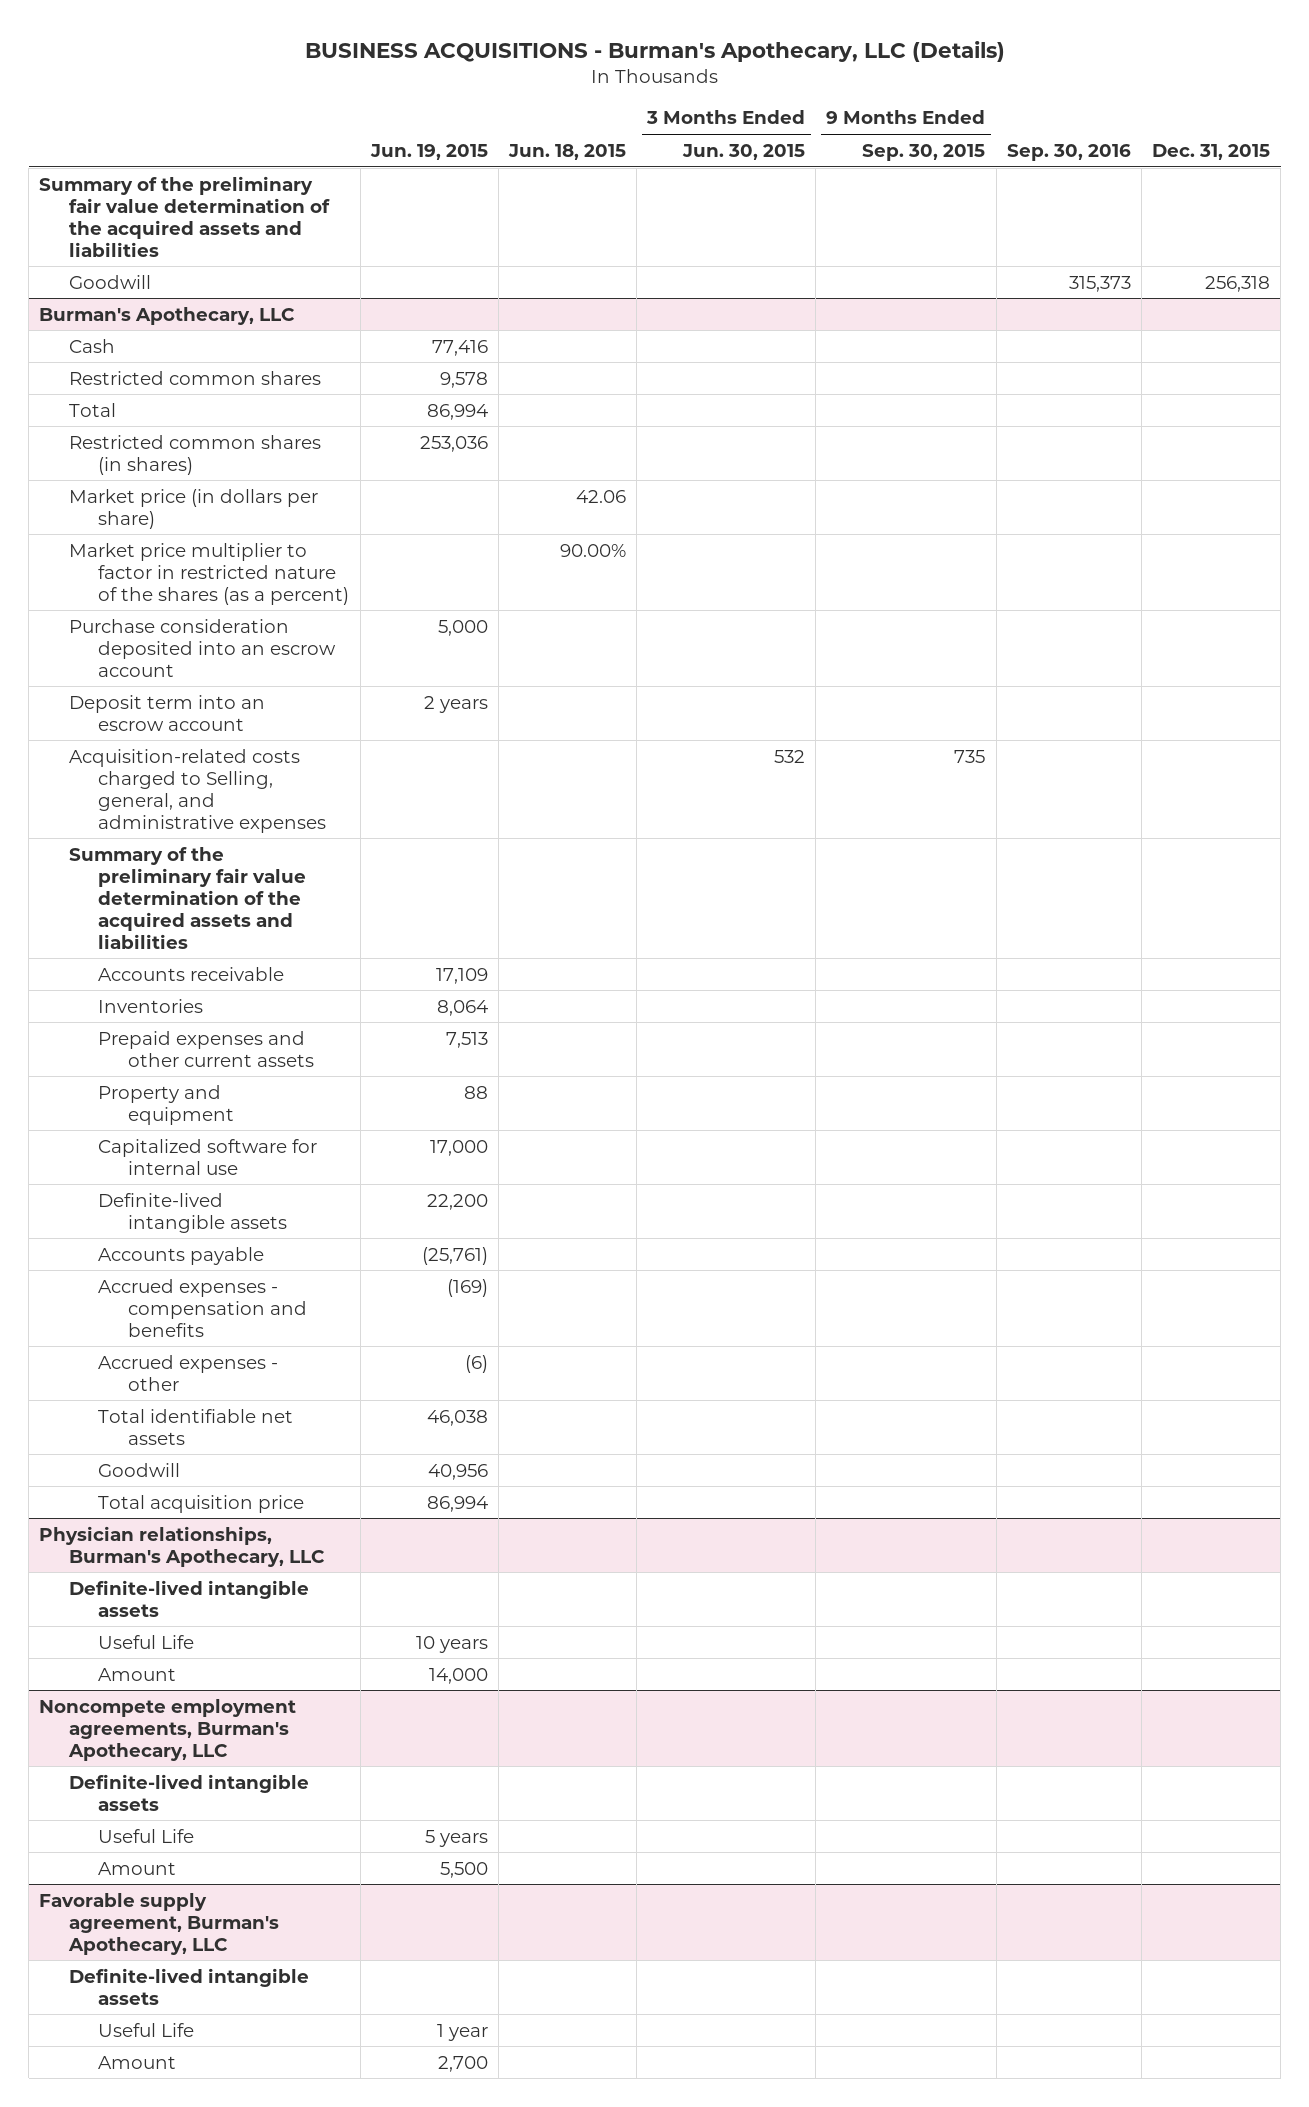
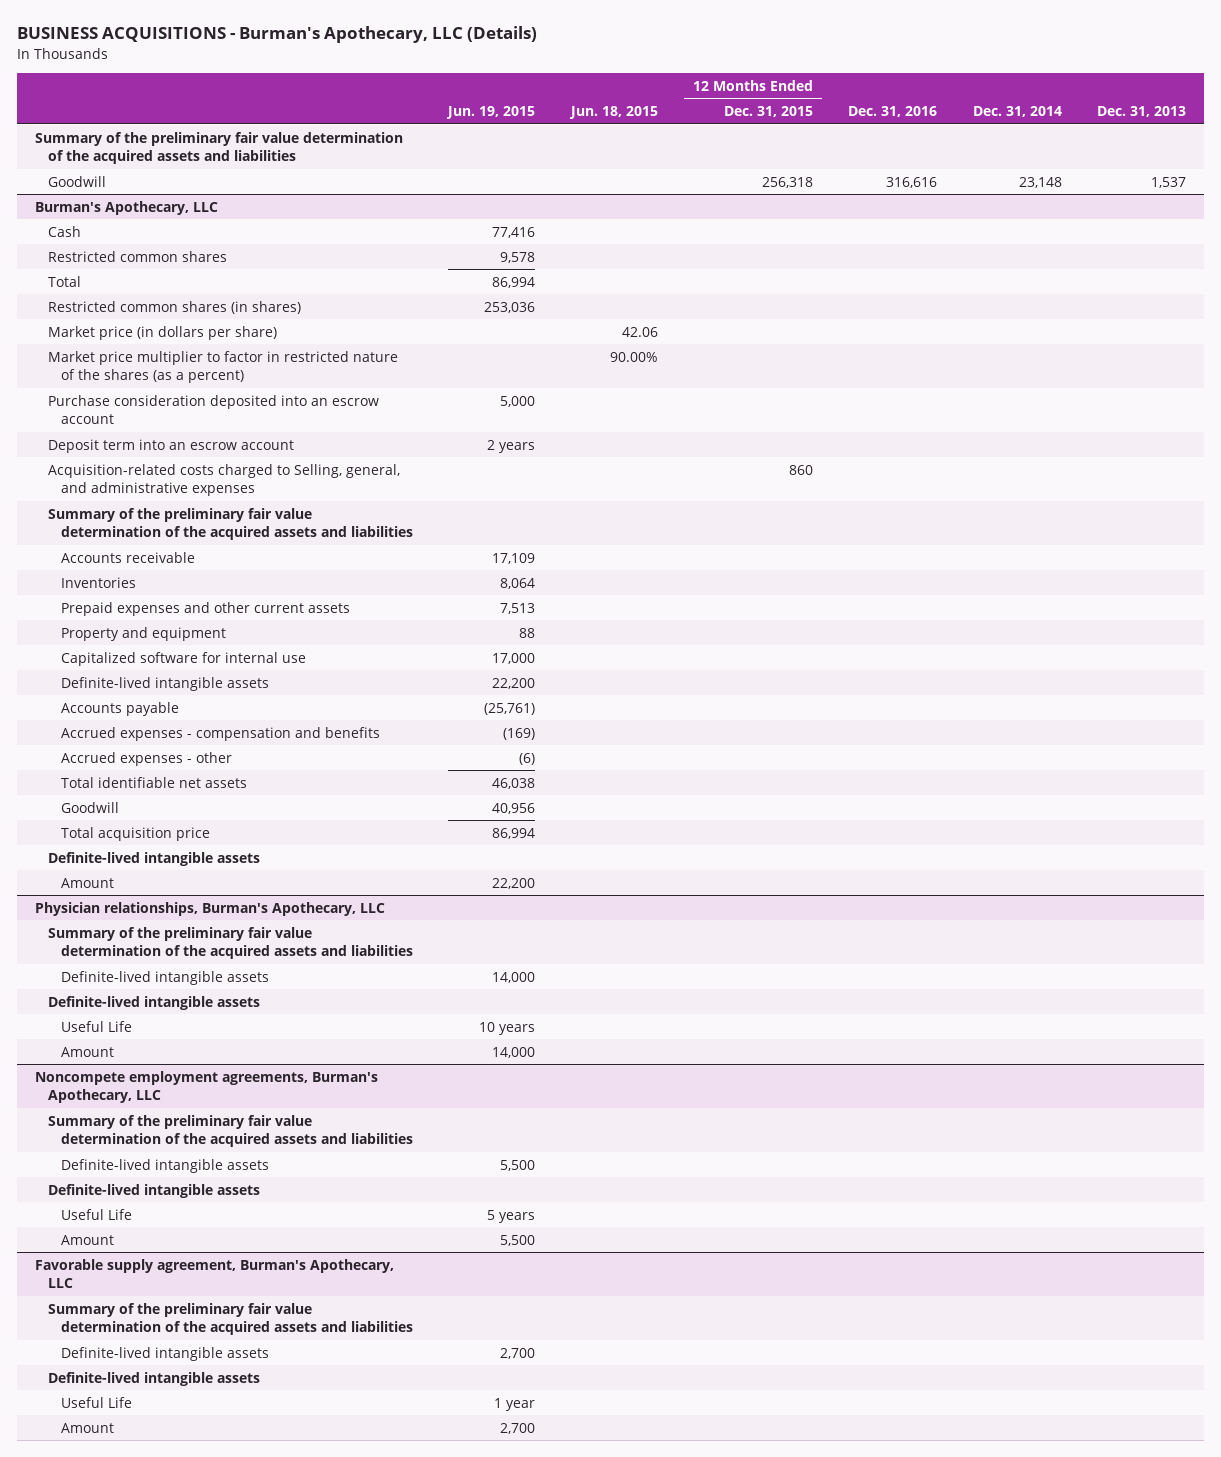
- | Jun. 19, 2015 | Jun. 18, 2015 | 3 Months Ended Jun. 30, 2015 | 9 Months Ended Sep. 30, 2015 | Sep. 30, 2016 | Dec. 31, 2015
+ | Jun. 19, 2015 | Jun. 18, 2015 | 12 Months Ended Dec. 31, 2015 | Dec. 31, 2016 | Dec. 31, 2014 | Dec. 31, 2013
@ Burman's Apothecary, LLC
+ Definite-lived intangible assets
+ Amount | 22,200 | | | | |
@ Physician relationships, Burman's Apothecary, LLC
+ Summary of the preliminary fair value determination of the acquired assets and liabilities
+ Definite-lived intangible assets | 14,000 | | | | |
@ Noncompete employment agreements, Burman's Apothecary, LLC
+ Summary of the preliminary fair value determination of the acquired assets and liabilities
+ Definite-lived intangible assets | 5,500 | | | | |
@ Favorable supply agreement, Burman's Apothecary, LLC
+ Summary of the preliminary fair value determination of the acquired assets and liabilities
+ Definite-lived intangible assets | 2,700 | | | | |

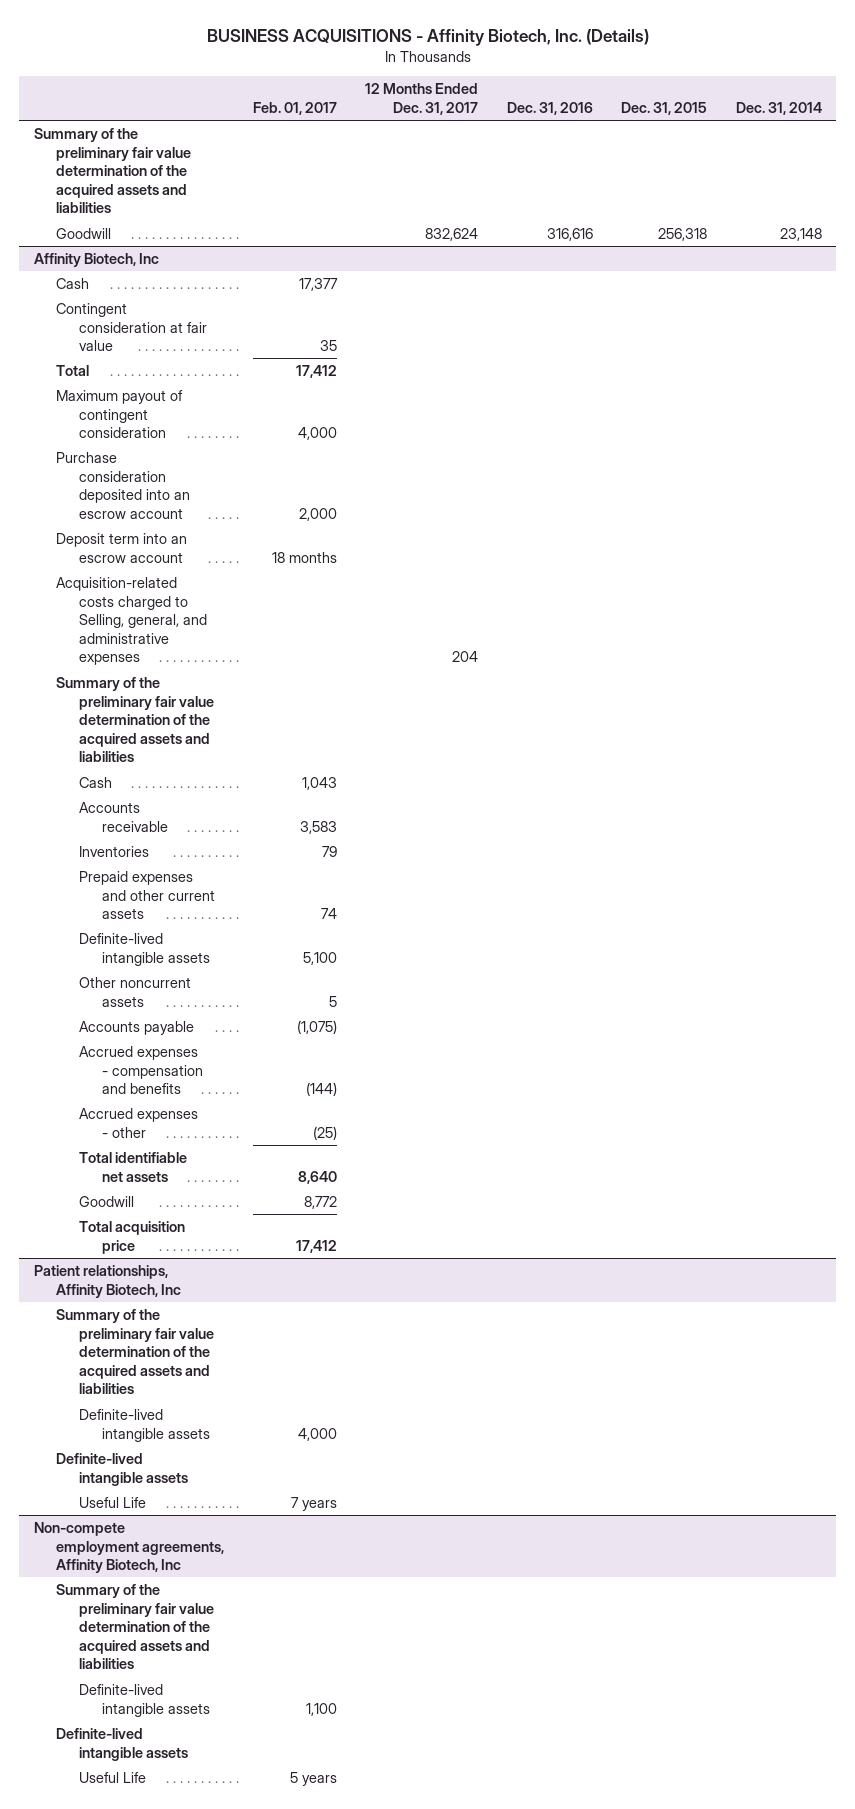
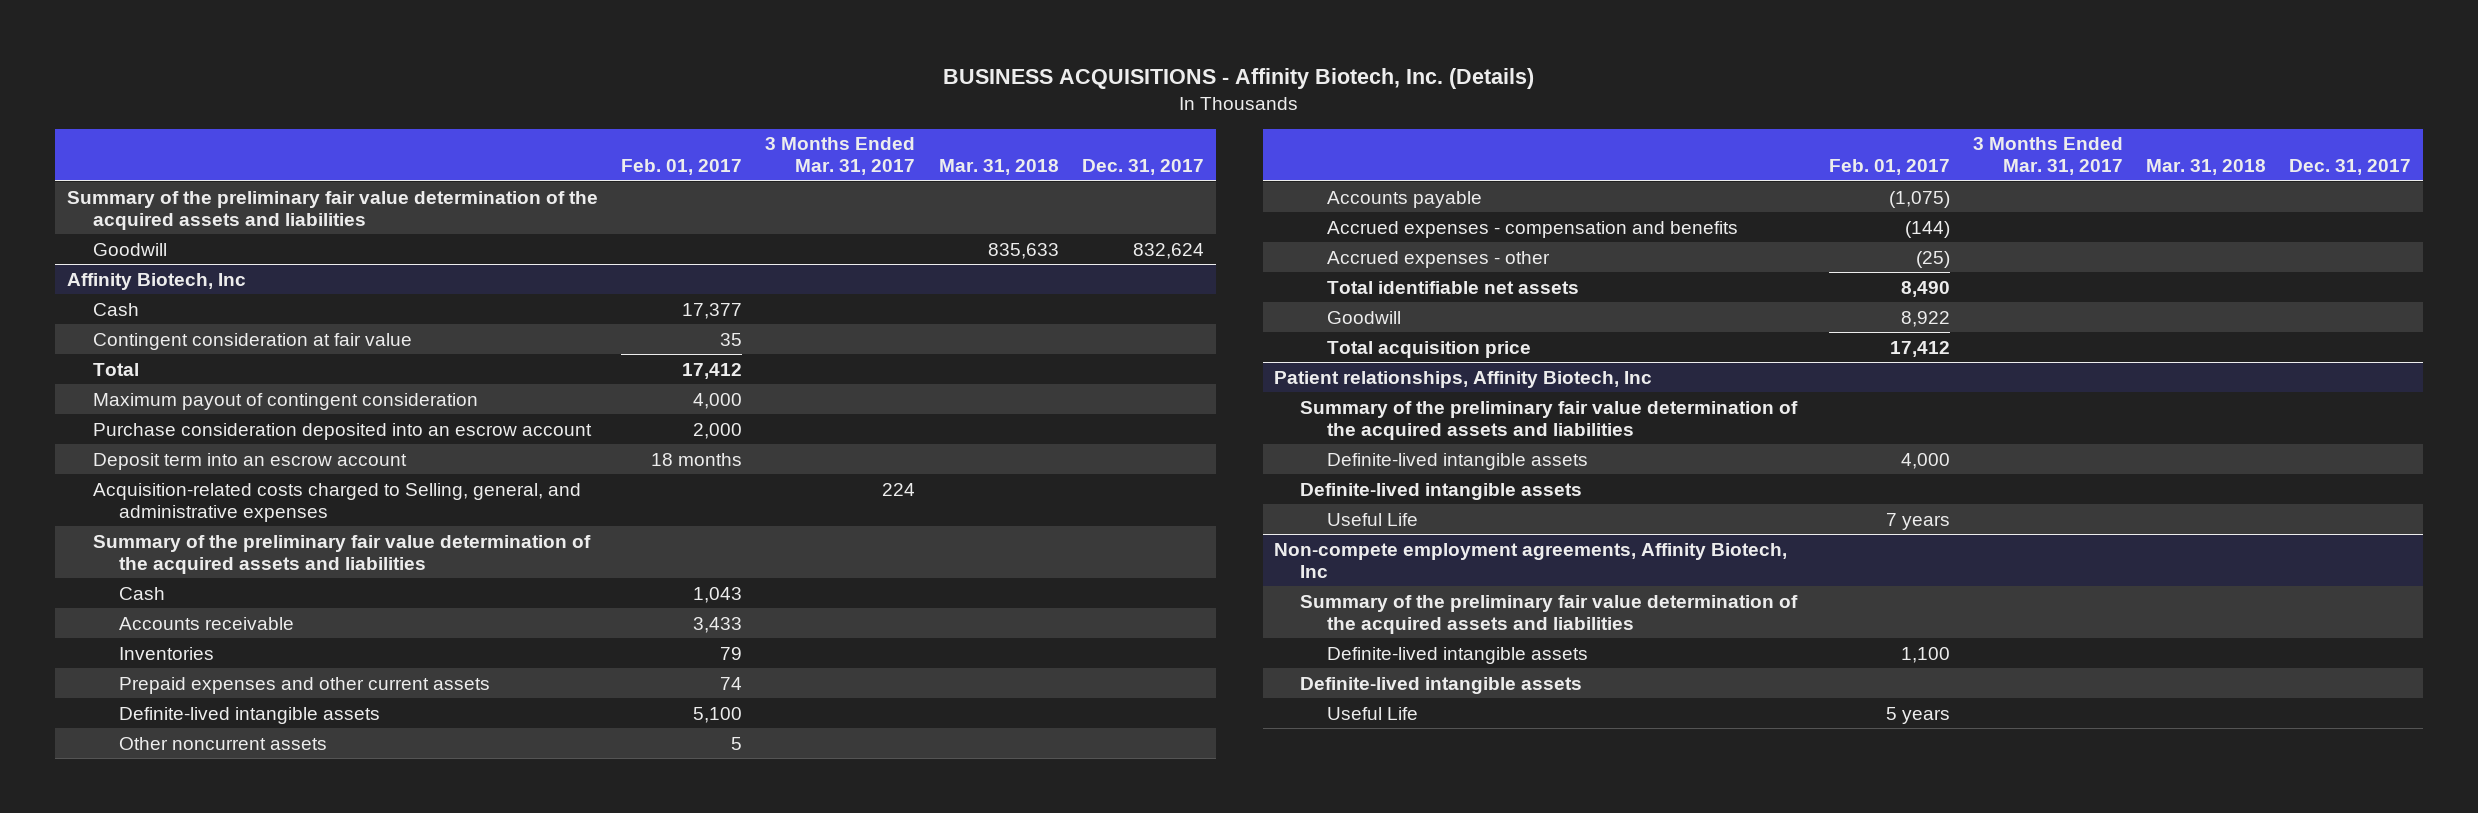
- | Feb. 01, 2017 | 12 Months Ended Dec. 31, 2017 | Dec. 31, 2016 | Dec. 31, 2015 | Dec. 31, 2014
+ | Feb. 01, 2017 | 3 Months Ended Mar. 31, 2017 | Mar. 31, 2018 | Dec. 31, 2017
@ Affinity Biotech, Inc
- Accounts receivable | 3,583 | | | |
+ Accounts receivable | 3,433 | | |
- Total identifiable net assets | 8,640 | | | |
- Goodwill | 8,772 | | | |
+ Total identifiable net assets | 8,490 | | |
+ Goodwill | 8,922 | | |

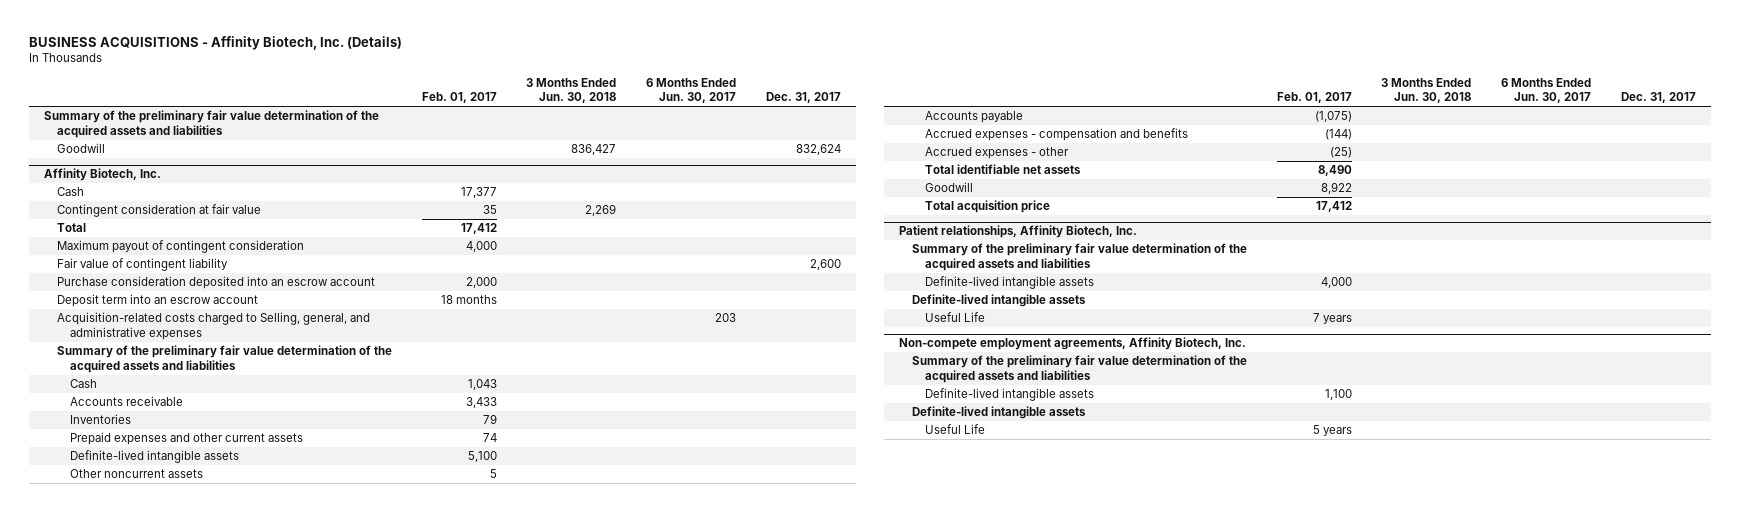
- | Feb. 01, 2017 | 3 Months Ended Mar. 31, 2017 | Mar. 31, 2018 | Dec. 31, 2017
+ | Feb. 01, 2017 | 3 Months Ended Jun. 30, 2018 | 6 Months Ended Jun. 30, 2017 | Dec. 31, 2017
- Affinity Biotech, Inc
+ Affinity Biotech, Inc.
+ Fair value of contingent liability | | | | 2,600
- Patient relationships, Affinity Biotech, Inc
+ Patient relationships, Affinity Biotech, Inc.
- Non-compete employment agreements, Affinity Biotech, Inc
+ Non-compete employment agreements, Affinity Biotech, Inc.

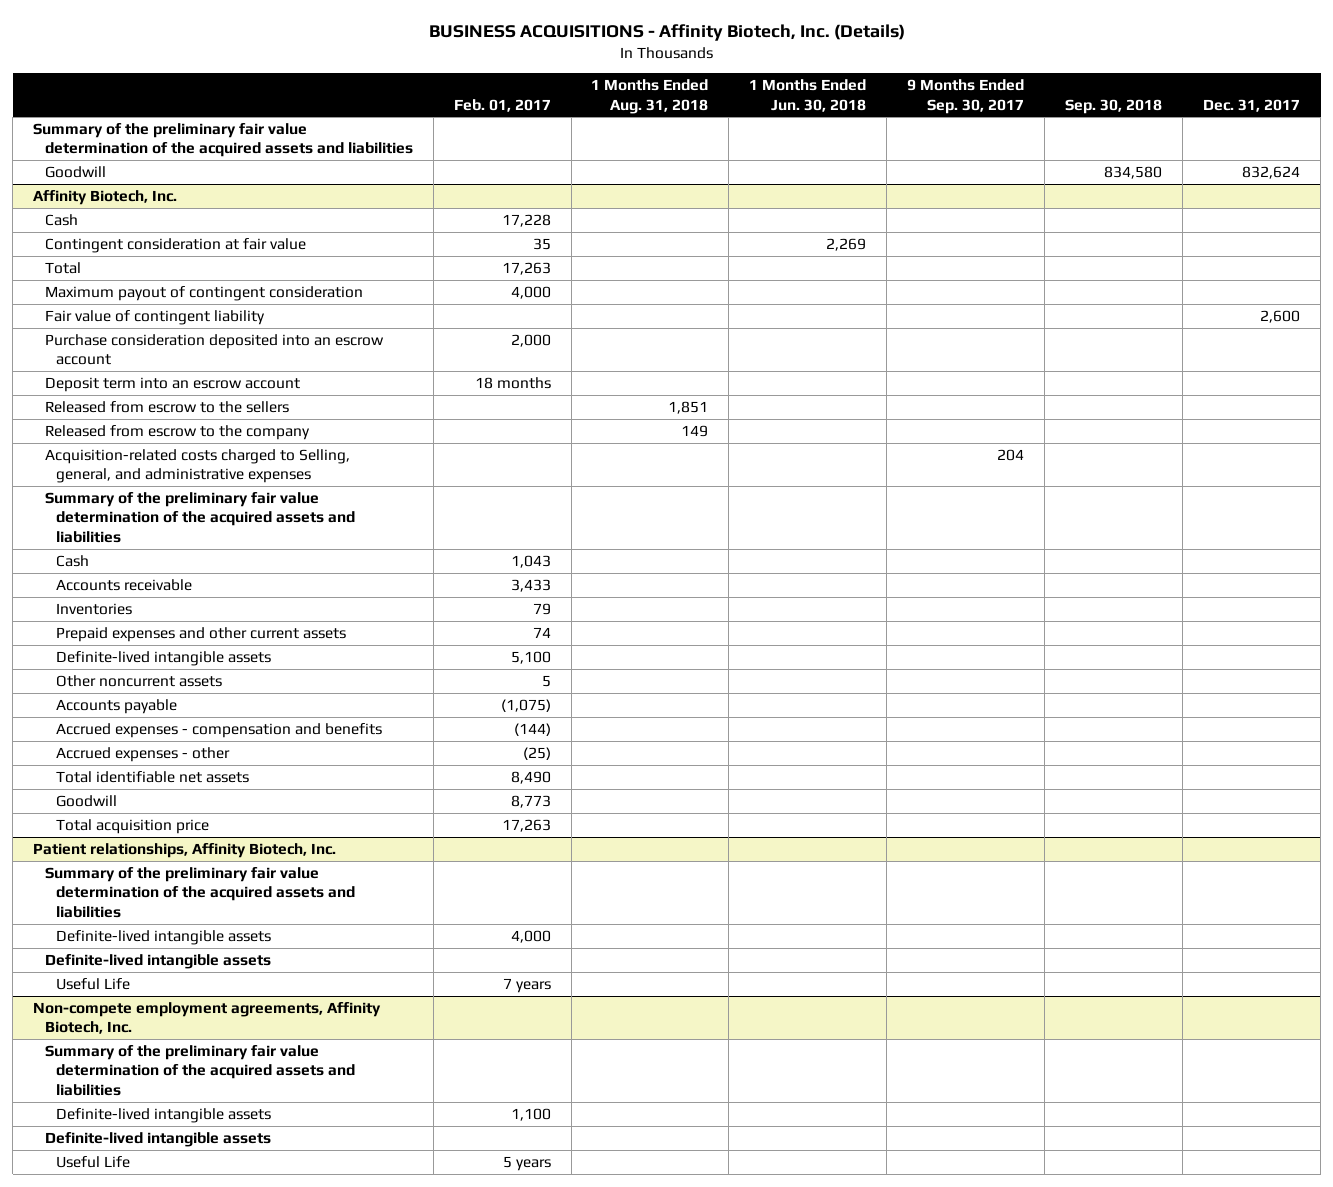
- | Feb. 01, 2017 | 3 Months Ended Jun. 30, 2018 | 6 Months Ended Jun. 30, 2017 | Dec. 31, 2017
+ | Feb. 01, 2017 | 1 Months Ended Aug. 31, 2018 | 1 Months Ended Jun. 30, 2018 | 9 Months Ended Sep. 30, 2017 | Sep. 30, 2018 | Dec. 31, 2017
@ Affinity Biotech, Inc.
- Cash | 17,377 | | |
+ Cash | 17,228 | | | | |
- Total | 17,412 | | |
+ Total | 17,263 | | | | |
+ Released from escrow to the sellers | | 1,851 | | | |
+ Released from escrow to the company | | 149 | | | |
- Goodwill | 8,922 | | |
- Total acquisition price | 17,412 | | |
+ Goodwill | 8,773 | | | | |
+ Total acquisition price | 17,263 | | | | |

